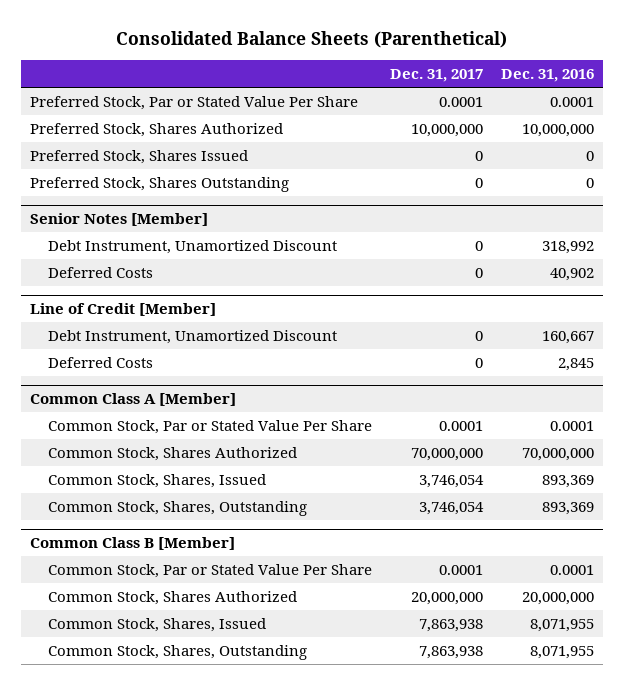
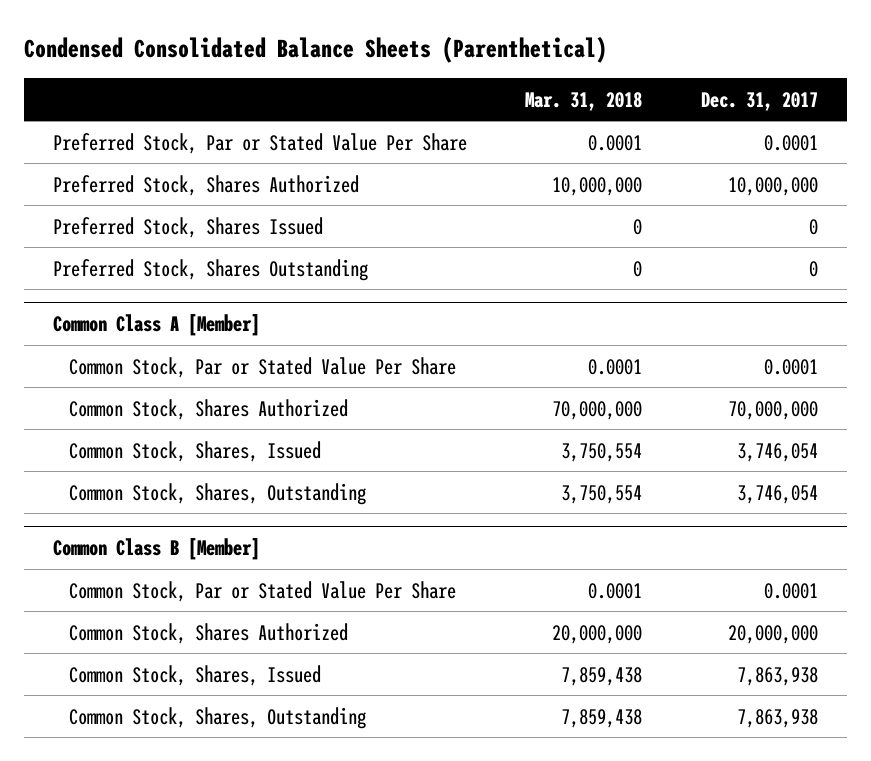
- Consolidated Balance Sheets (Parenthetical)
+ Condensed Consolidated Balance Sheets (Parenthetical)
- | Dec. 31, 2017 | Dec. 31, 2016
+ | Mar. 31, 2018 | Dec. 31, 2017
- Senior Notes [Member]
- Debt Instrument, Unamortized Discount | 0 | 318,992
- Deferred Costs | 0 | 40,902
- Line of Credit [Member]
- Debt Instrument, Unamortized Discount | 0 | 160,667
- Deferred Costs | 0 | 2,845

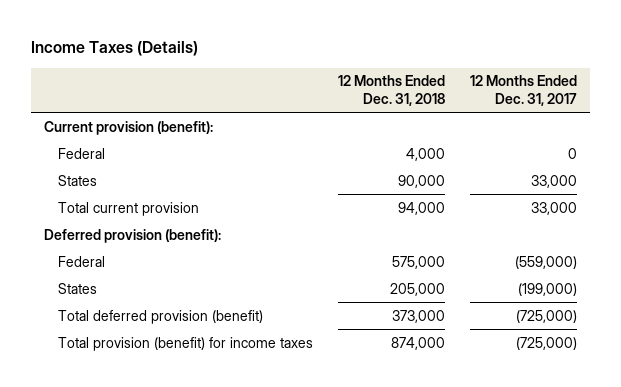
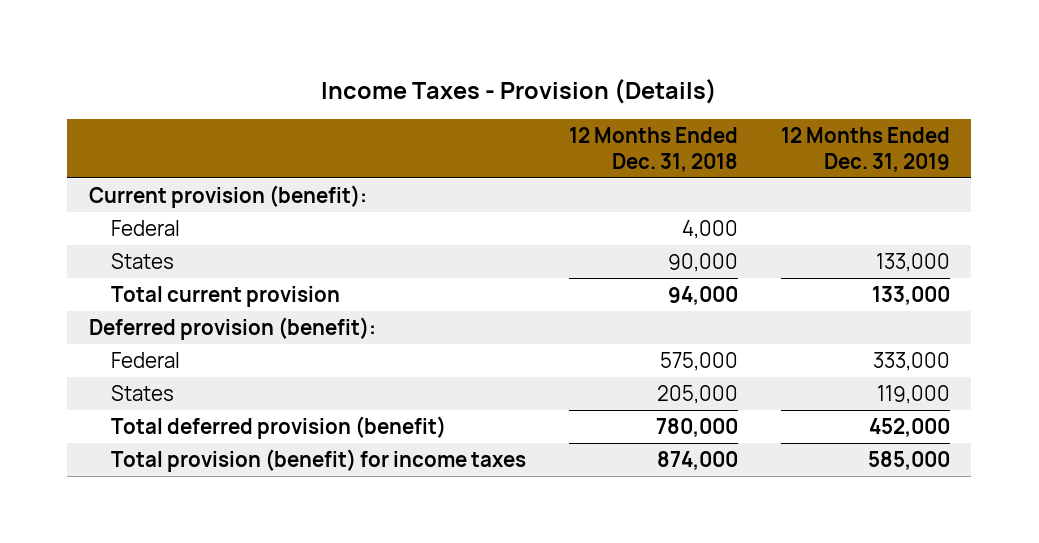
- Income Taxes (Details)
+ Income Taxes - Provision (Details)
- | 12 Months Ended Dec. 31, 2018 | 12 Months Ended Dec. 31, 2017
+ | 12 Months Ended Dec. 31, 2018 | 12 Months Ended Dec. 31, 2019
- Total deferred provision (benefit) | 373,000 | (725,000)
+ Total deferred provision (benefit) | 780,000 | 452,000

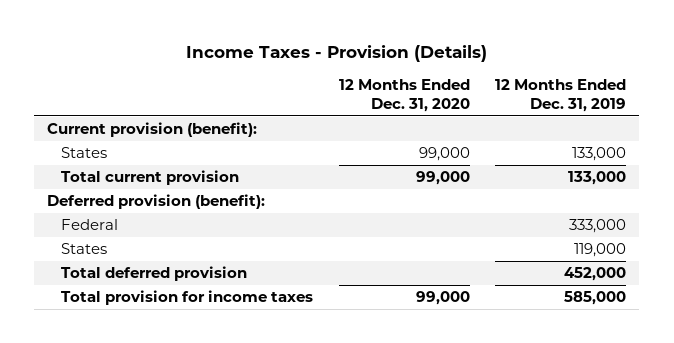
- | 12 Months Ended Dec. 31, 2018 | 12 Months Ended Dec. 31, 2019
+ | 12 Months Ended Dec. 31, 2020 | 12 Months Ended Dec. 31, 2019
- Federal | 4,000 |
- Total deferred provision (benefit) | 780,000 | 452,000
- Total provision (benefit) for income taxes | 874,000 | 585,000
+ Total deferred provision | | 452,000
+ Total provision for income taxes | 99,000 | 585,000

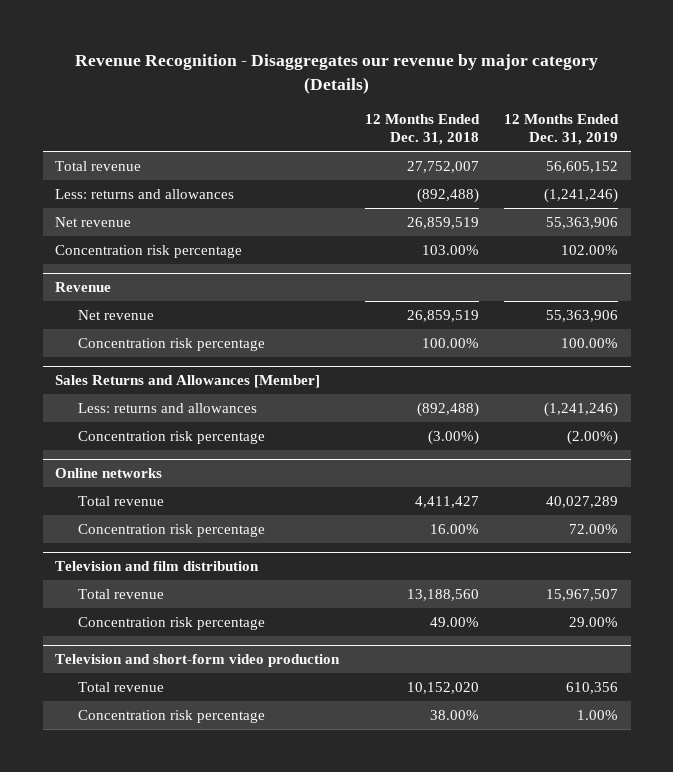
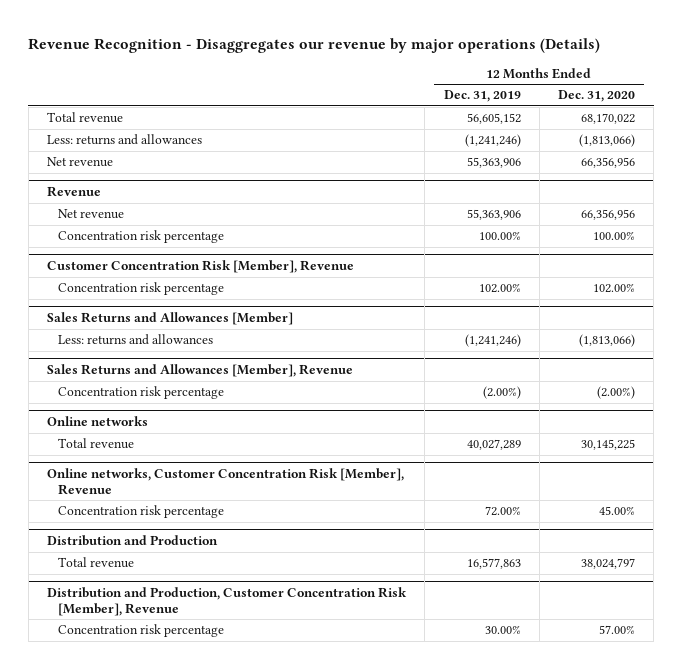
- Revenue Recognition - Disaggregates our revenue by major category (Details)
+ Revenue Recognition - Disaggregates our revenue by major operations (Details)
- | 12 Months Ended Dec. 31, 2018 | 12 Months Ended Dec. 31, 2019
+ | 12 Months Ended Dec. 31, 2019 | 12 Months Ended Dec. 31, 2020
- Concentration risk percentage | 103.00% | 102.00%
+ Customer Concentration Risk [Member], Revenue
+ Concentration risk percentage | 102.00% | 102.00%
+ Sales Returns and Allowances [Member], Revenue
+ Online networks, Customer Concentration Risk [Member], Revenue
- Television and film distribution
- Total revenue | 13,188,560 | 15,967,507
- Concentration risk percentage | 49.00% | 29.00%
- Television and short-form video production
- Total revenue | 10,152,020 | 610,356
- Concentration risk percentage | 38.00% | 1.00%
+ Distribution and Production
+ Total revenue | 16,577,863 | 38,024,797
+ Distribution and Production, Customer Concentration Risk [Member], Revenue
+ Concentration risk percentage | 30.00% | 57.00%

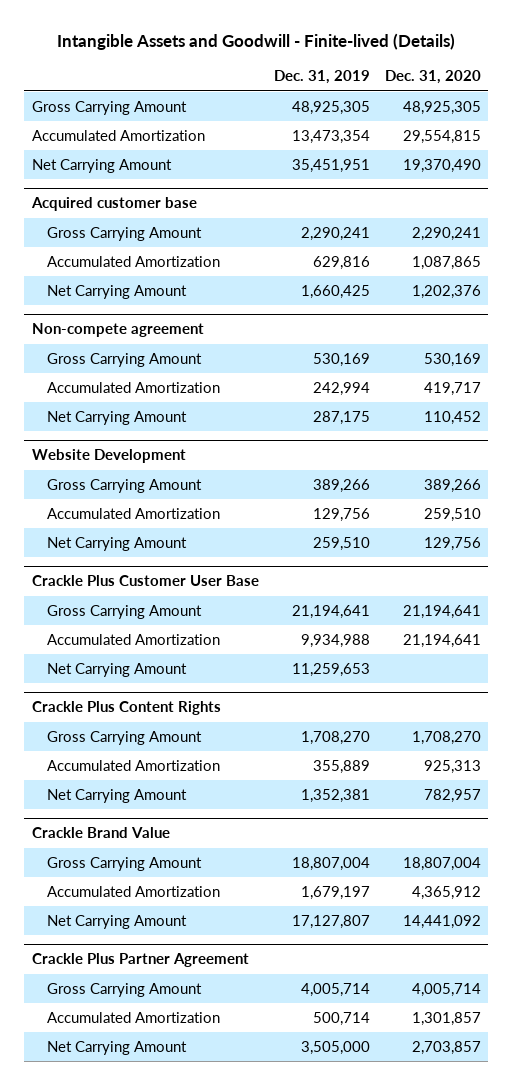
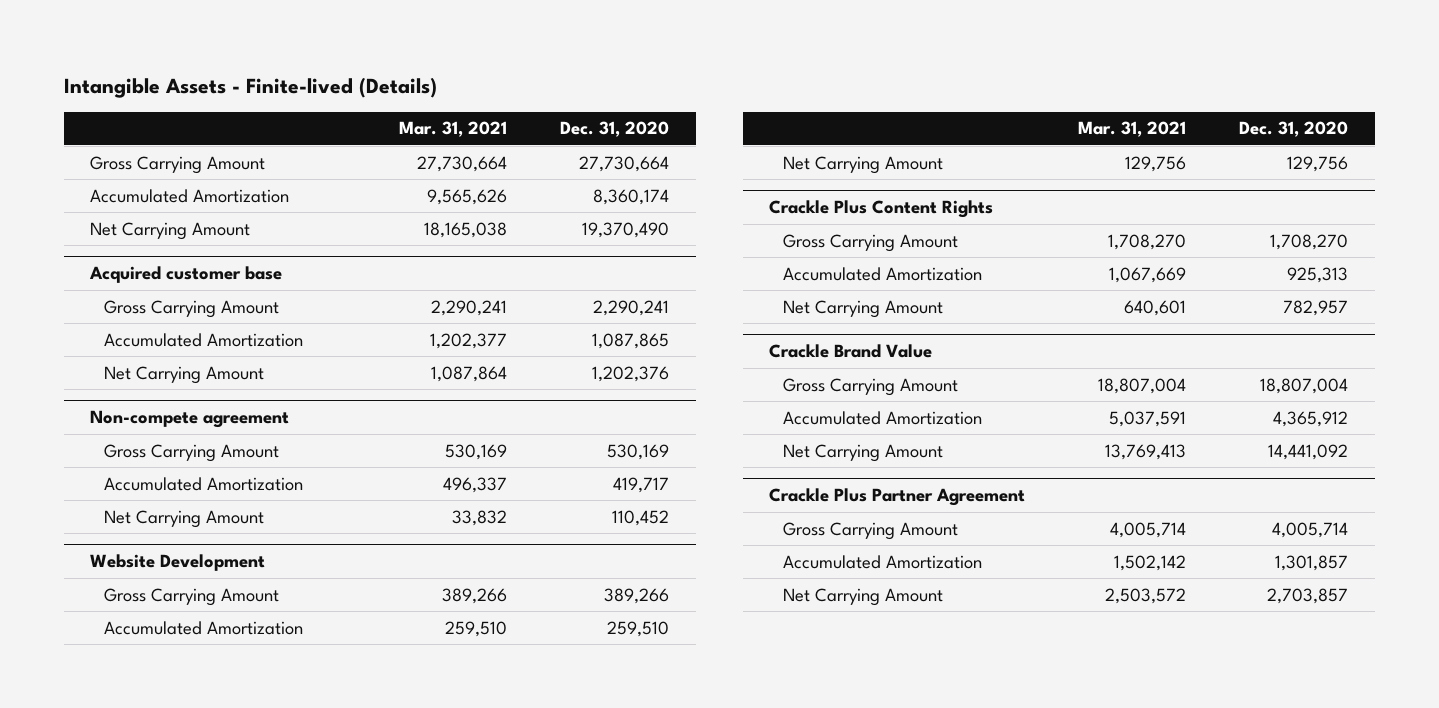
- Intangible Assets and Goodwill - Finite-lived (Details)
+ Intangible Assets - Finite-lived (Details)
- | Dec. 31, 2019 | Dec. 31, 2020
+ | Mar. 31, 2021 | Dec. 31, 2020
- Gross Carrying Amount | 48,925,305 | 48,925,305
- Accumulated Amortization | 13,473,354 | 29,554,815
+ Gross Carrying Amount | 27,730,664 | 27,730,664
+ Accumulated Amortization | 9,565,626 | 8,360,174
- Crackle Plus Customer User Base
- Gross Carrying Amount | 21,194,641 | 21,194,641
- Accumulated Amortization | 9,934,988 | 21,194,641
- Net Carrying Amount | 11,259,653 |

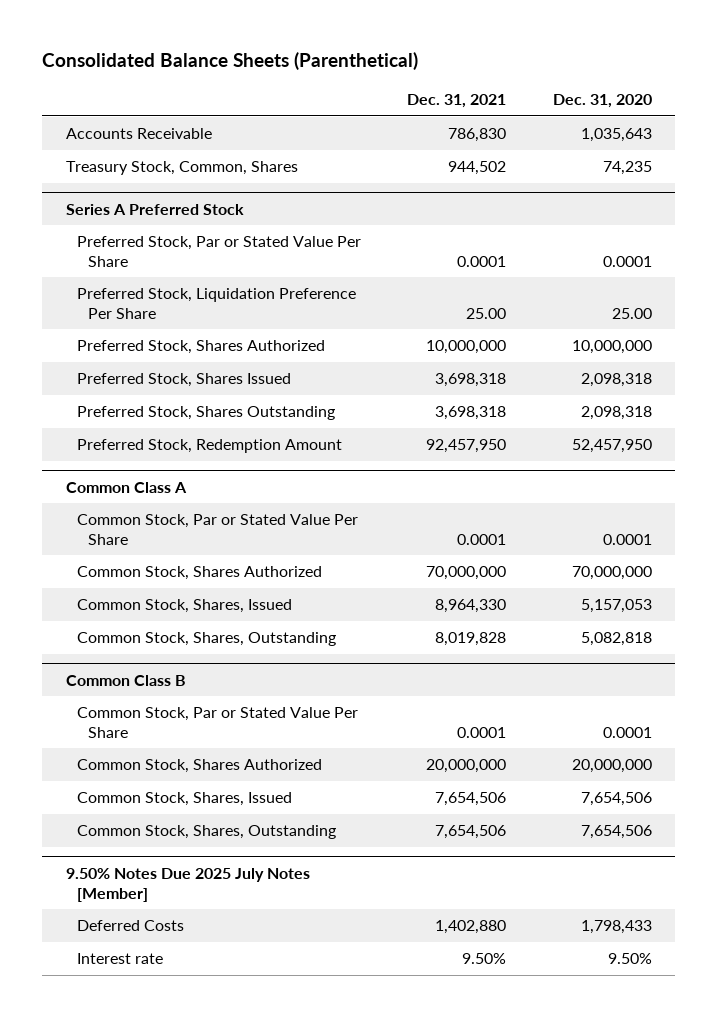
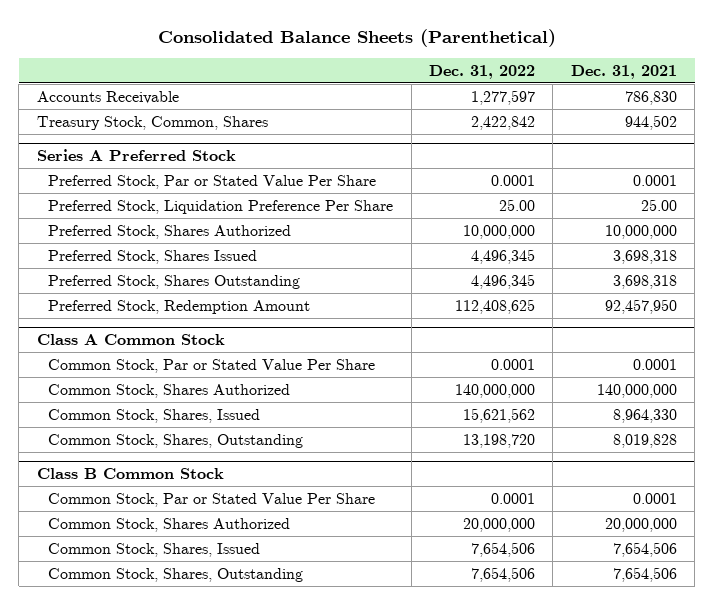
- | Dec. 31, 2021 | Dec. 31, 2020
+ | Dec. 31, 2022 | Dec. 31, 2021
- Common Class A
+ Class A Common Stock
- Common Stock, Shares Authorized | 70,000,000 | 70,000,000
+ Common Stock, Shares Authorized | 140,000,000 | 140,000,000
- Common Class B
+ Class B Common Stock
- 9.50% Notes Due 2025 July Notes [Member]
- Deferred Costs | 1,402,880 | 1,798,433
- Interest rate | 9.50% | 9.50%

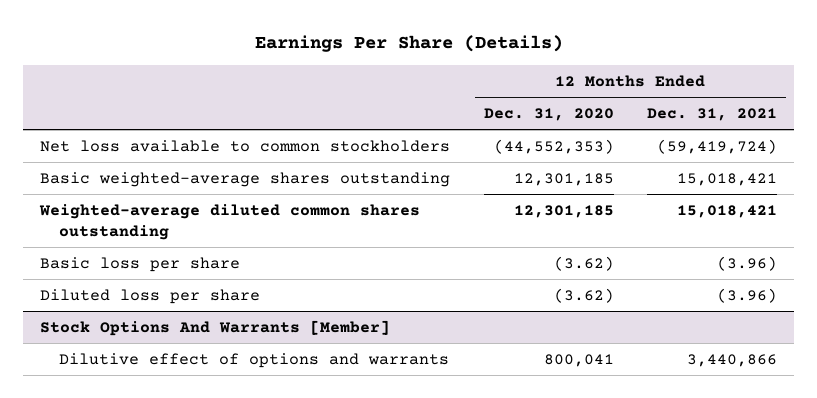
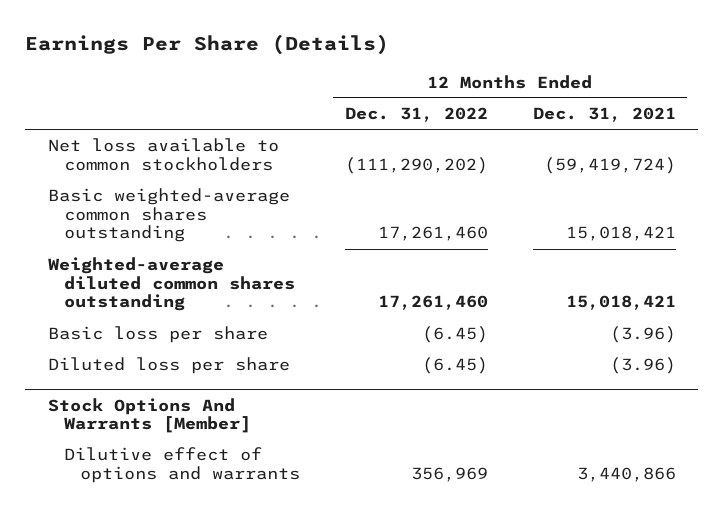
- | 12 Months Ended Dec. 31, 2020 | 12 Months Ended Dec. 31, 2021
+ | 12 Months Ended Dec. 31, 2022 | 12 Months Ended Dec. 31, 2021
- Basic weighted-average shares outstanding | 12,301,185 | 15,018,421
+ Basic weighted-average common shares outstanding | 17,261,460 | 15,018,421

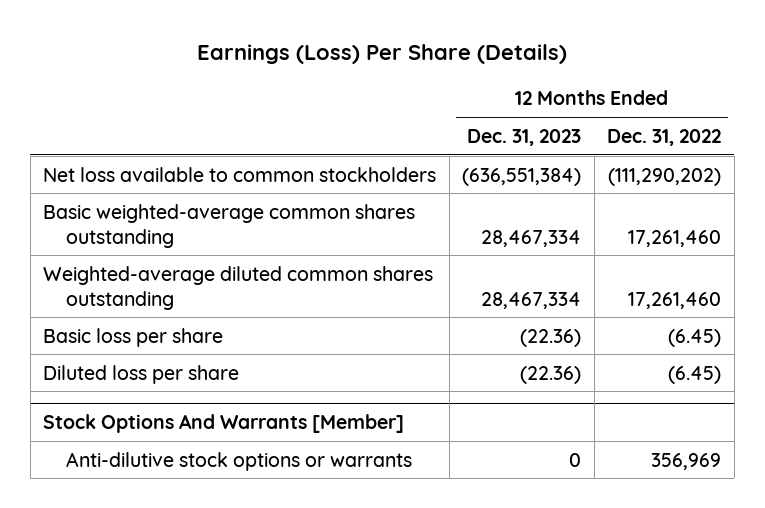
- Earnings Per Share (Details)
+ Earnings (Loss) Per Share (Details)
- | 12 Months Ended Dec. 31, 2022 | 12 Months Ended Dec. 31, 2021
+ | 12 Months Ended Dec. 31, 2023 | 12 Months Ended Dec. 31, 2022
@ Stock Options And Warrants [Member]
- Dilutive effect of options and warrants | 356,969 | 3,440,866
+ Anti-dilutive stock options or warrants | 0 | 356,969

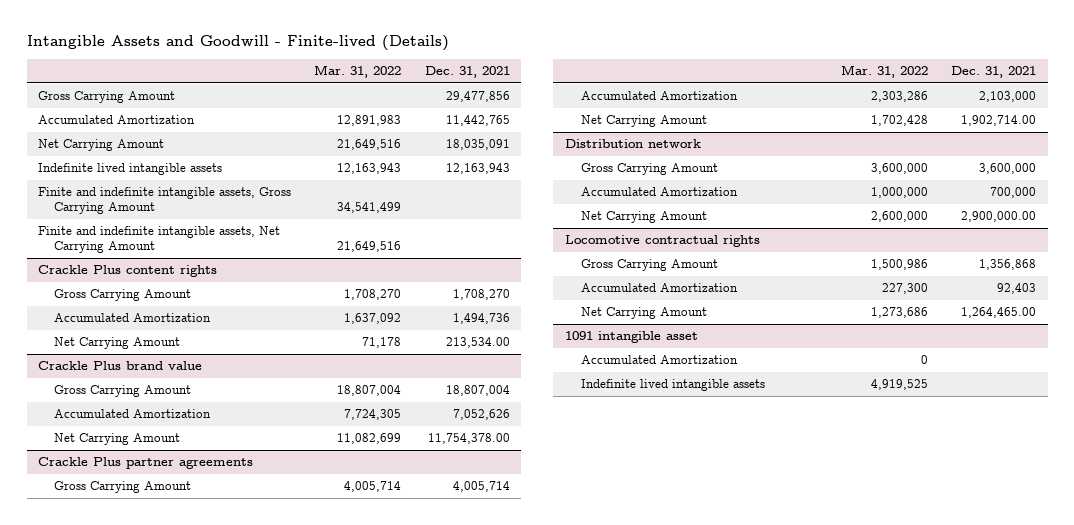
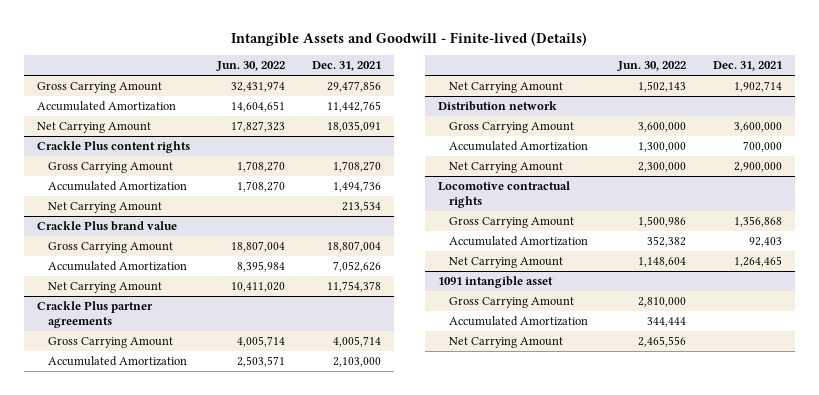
- | Mar. 31, 2022 | Dec. 31, 2021
+ | Jun. 30, 2022 | Dec. 31, 2021
- Indefinite lived intangible assets | 12,163,943 | 12,163,943
- Finite and indefinite intangible assets, Gross Carrying Amount | 34,541,499 |
- Finite and indefinite intangible assets, Net Carrying Amount | 21,649,516 |
@ Crackle Plus content rights
- Net Carrying Amount | 71,178 | 213,534.00
+ Net Carrying Amount | | 213,534
@ Crackle Plus brand value
- Net Carrying Amount | 11,082,699 | 11,754,378.00
+ Net Carrying Amount | 10,411,020 | 11,754,378
@ Crackle Plus partner agreements
- Net Carrying Amount | 1,702,428 | 1,902,714.00
+ Net Carrying Amount | 1,502,143 | 1,902,714
@ Distribution network
- Net Carrying Amount | 2,600,000 | 2,900,000.00
+ Net Carrying Amount | 2,300,000 | 2,900,000
@ Locomotive contractual rights
- Net Carrying Amount | 1,273,686 | 1,264,465.00
+ Net Carrying Amount | 1,148,604 | 1,264,465
@ 1091 intangible asset
+ Gross Carrying Amount | 2,810,000 |
- Indefinite lived intangible assets | 4,919,525 |
+ Net Carrying Amount | 2,465,556 |

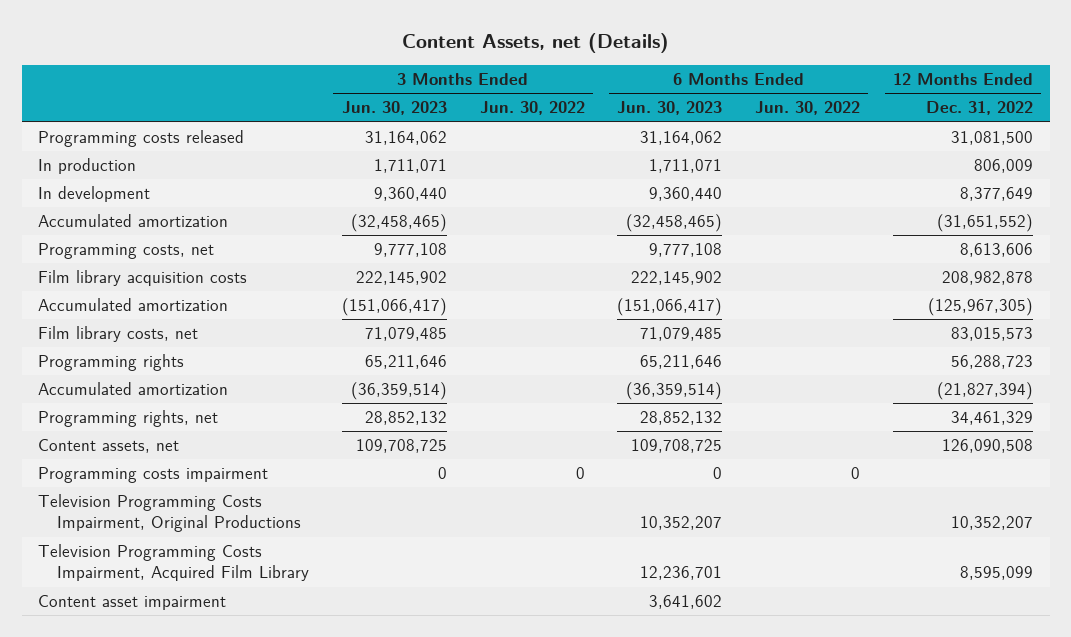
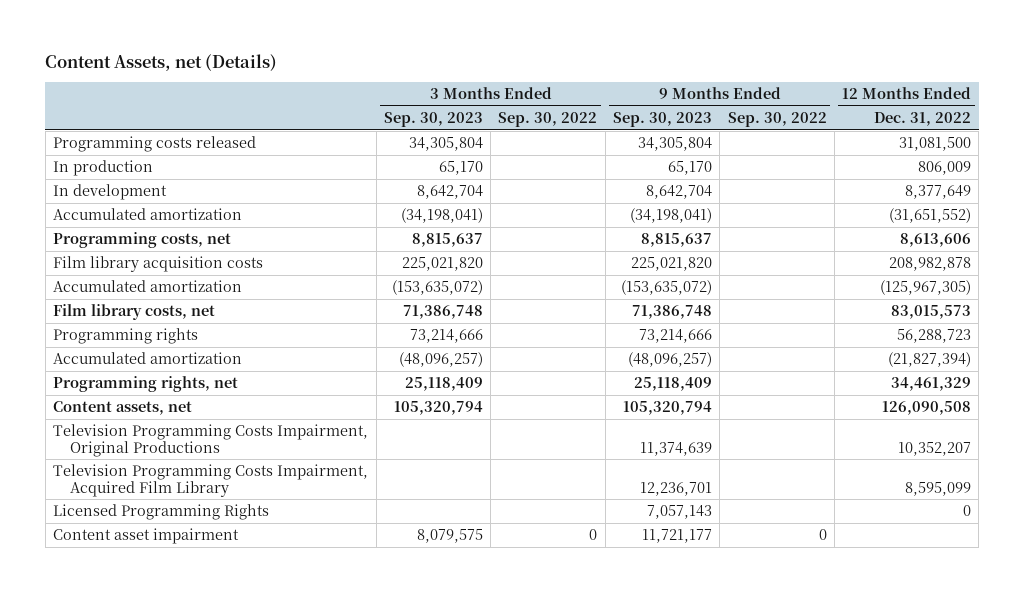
- | 3 Months Ended Jun. 30, 2023 | 3 Months Ended Jun. 30, 2022 | 6 Months Ended Jun. 30, 2023 | 6 Months Ended Jun. 30, 2022 | 12 Months Ended Dec. 31, 2022
+ | 3 Months Ended Sep. 30, 2023 | 3 Months Ended Sep. 30, 2022 | 9 Months Ended Sep. 30, 2023 | 9 Months Ended Sep. 30, 2022 | 12 Months Ended Dec. 31, 2022
- Programming costs impairment | 0 | 0 | 0 | 0 |
+ Licensed Programming Rights | | | 7,057,143 | | 0

